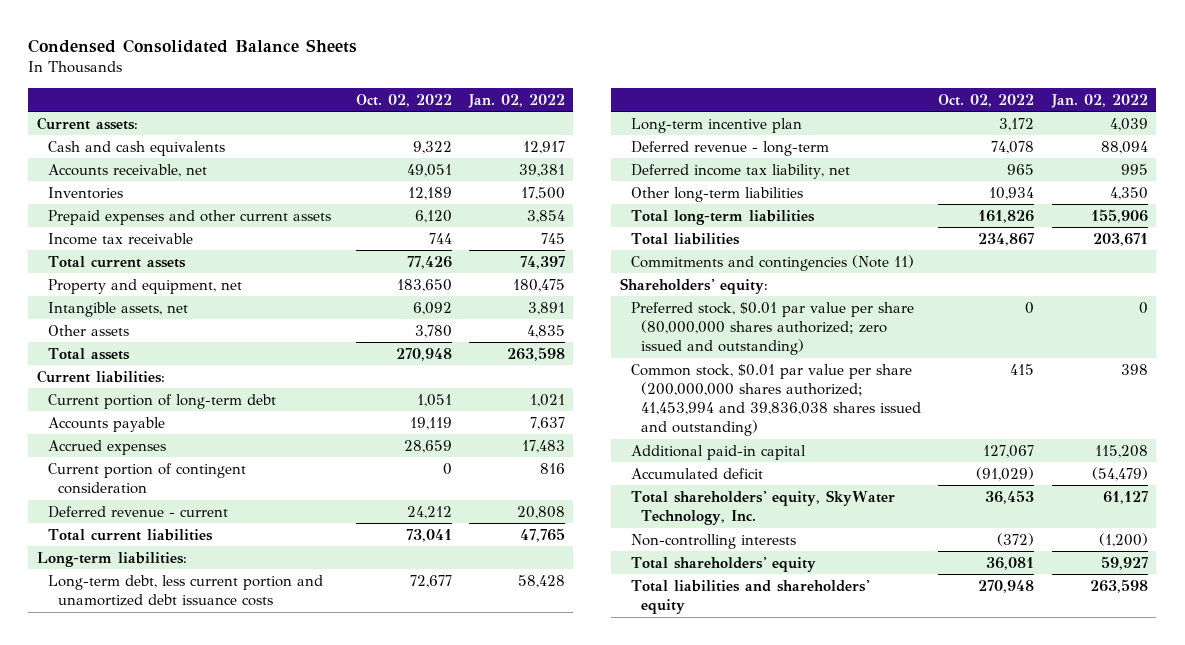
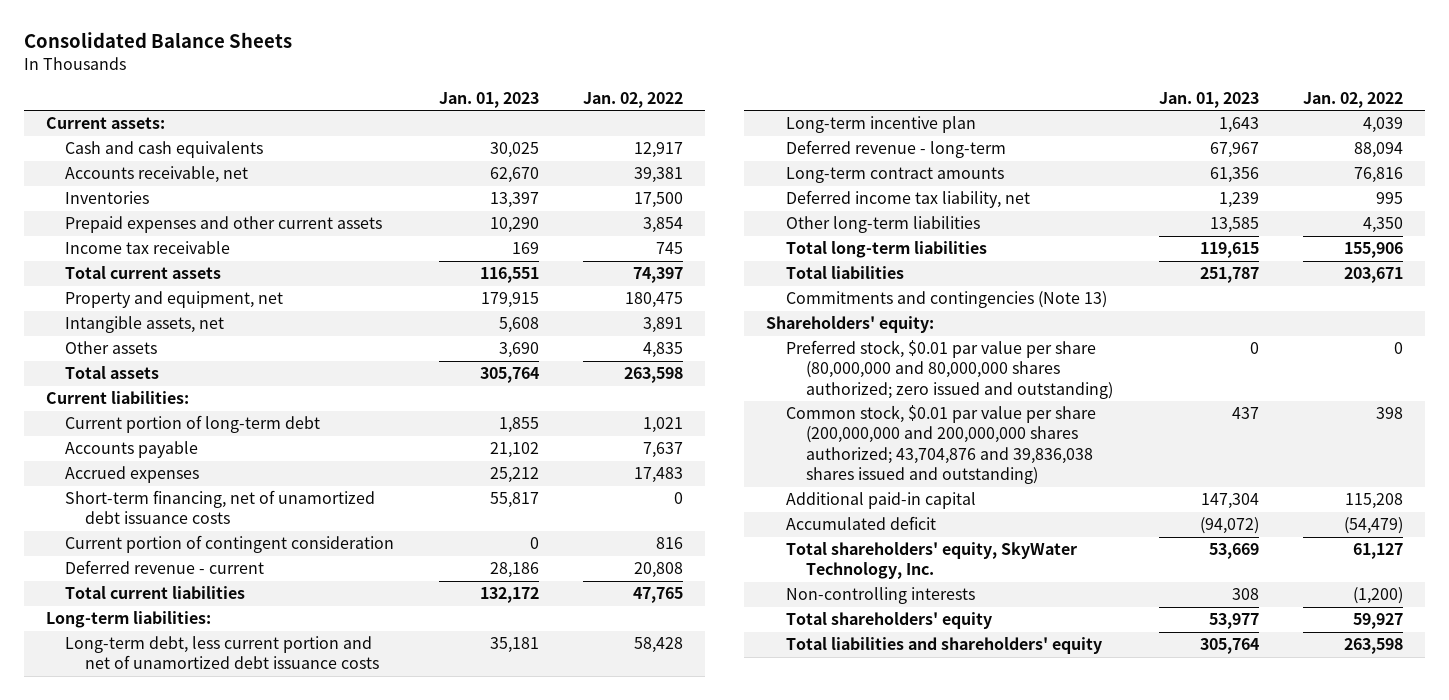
- Condensed Consolidated Balance Sheets
+ Consolidated Balance Sheets
- | Oct. 02, 2022 | Jan. 02, 2022
+ | Jan. 01, 2023 | Jan. 02, 2022
+ Short-term financing, net of unamortized debt issuance costs | 55,817 | 0
- Long-term debt, less current portion and unamortized debt issuance costs | 72,677 | 58,428
+ Long-term debt, less current portion and net of unamortized debt issuance costs | 35,181 | 58,428
+ Long-term contract amounts | 61,356 | 76,816
- Commitments and contingencies (Note 11)
+ Commitments and contingencies (Note 13)
- Preferred stock, $0.01 par value per share (80,000,000 shares authorized; zero issued and outstanding) | 0 | 0
- Common stock, $0.01 par value per share (200,000,000 shares authorized; 41,453,994 and 39,836,038 shares issued and outstanding) | 415 | 398
+ Preferred stock, $0.01 par value per share (80,000,000 and 80,000,000 shares authorized; zero issued and outstanding) | 0 | 0
+ Common stock, $0.01 par value per share (200,000,000 and 200,000,000 shares authorized; 43,704,876 and 39,836,038 shares issued and outstanding) | 437 | 398

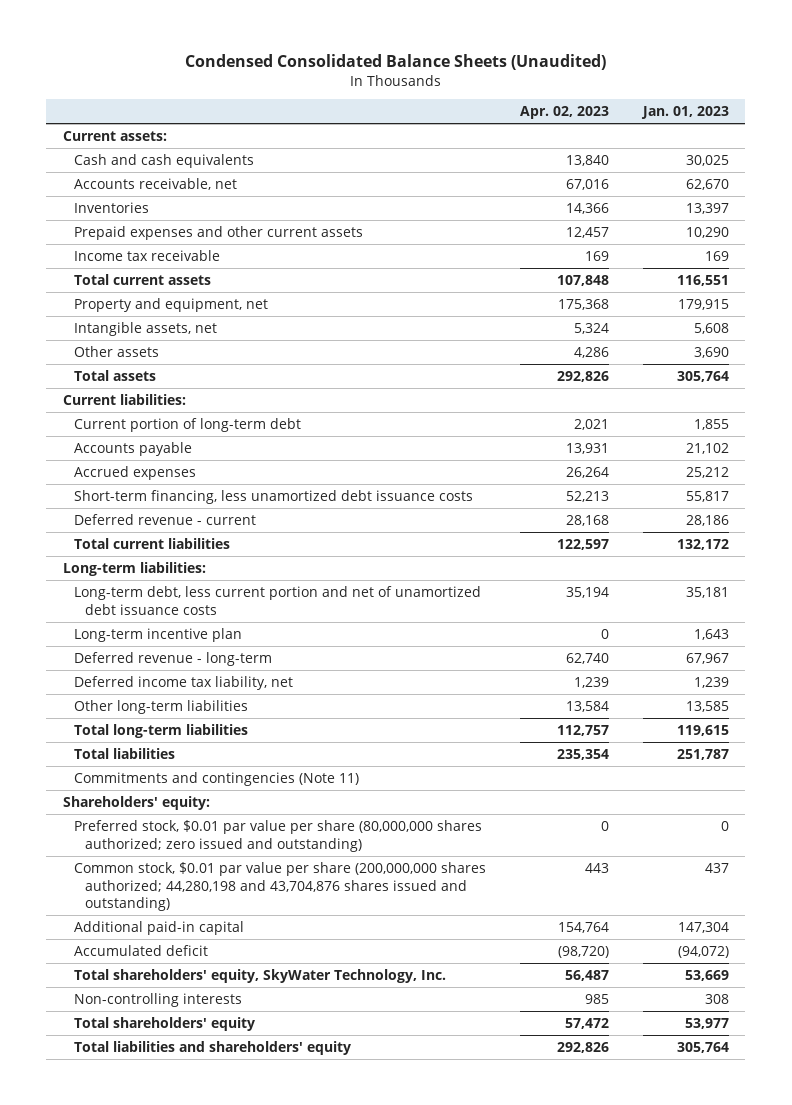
- Consolidated Balance Sheets
+ Condensed Consolidated Balance Sheets (Unaudited)
- | Jan. 01, 2023 | Jan. 02, 2022
+ | Apr. 02, 2023 | Jan. 01, 2023
- Short-term financing, net of unamortized debt issuance costs | 55,817 | 0
- Current portion of contingent consideration | 0 | 816
+ Short-term financing, less unamortized debt issuance costs | 52,213 | 55,817
- Long-term contract amounts | 61,356 | 76,816
- Commitments and contingencies (Note 13)
+ Commitments and contingencies (Note 11)
- Preferred stock, $0.01 par value per share (80,000,000 and 80,000,000 shares authorized; zero issued and outstanding) | 0 | 0
- Common stock, $0.01 par value per share (200,000,000 and 200,000,000 shares authorized; 43,704,876 and 39,836,038 shares issued and outstanding) | 437 | 398
+ Preferred stock, $0.01 par value per share (80,000,000 shares authorized; zero issued and outstanding) | 0 | 0
+ Common stock, $0.01 par value per share (200,000,000 shares authorized; 44,280,198 and 43,704,876 shares issued and outstanding) | 443 | 437

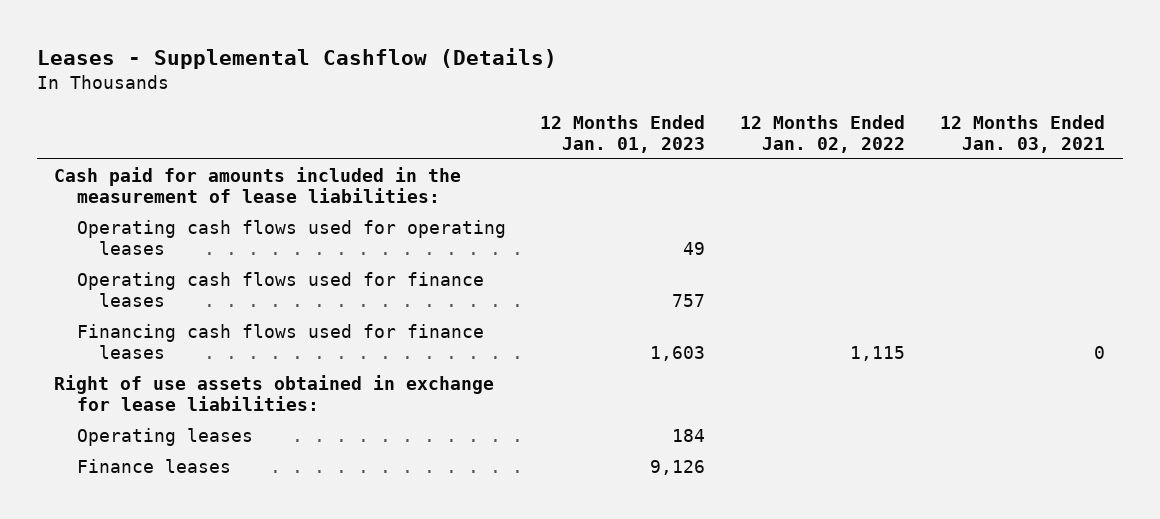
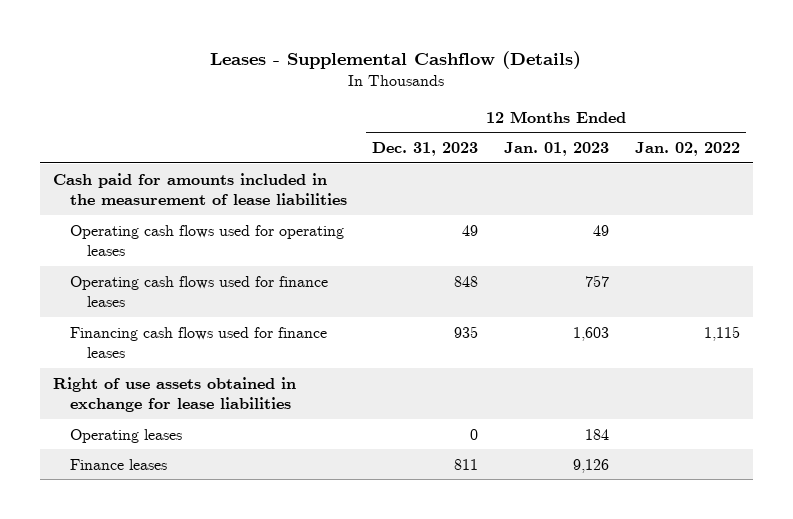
- | 12 Months Ended Jan. 01, 2023 | 12 Months Ended Jan. 02, 2022 | 12 Months Ended Jan. 03, 2021
+ | 12 Months Ended Dec. 31, 2023 | 12 Months Ended Jan. 01, 2023 | 12 Months Ended Jan. 02, 2022
- Cash paid for amounts included in the measurement of lease liabilities:
+ Cash paid for amounts included in the measurement of lease liabilities
- Right of use assets obtained in exchange for lease liabilities:
+ Right of use assets obtained in exchange for lease liabilities

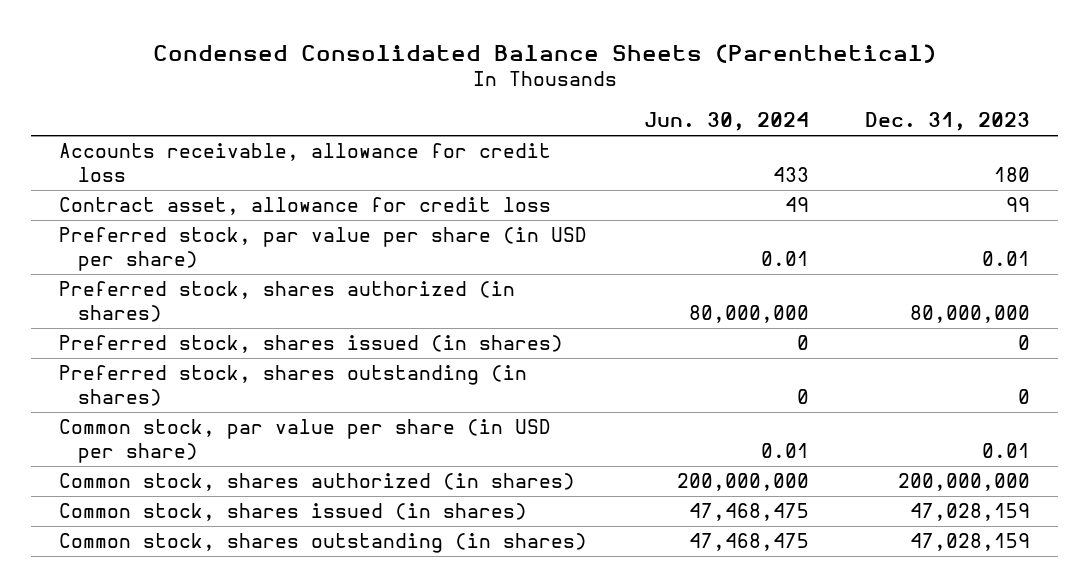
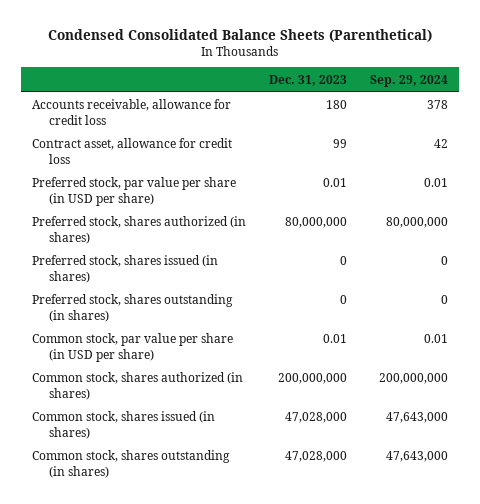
- | Jun. 30, 2024 | Dec. 31, 2023
+ | Dec. 31, 2023 | Sep. 29, 2024
- Common stock, shares issued (in shares) | 47,468,475 | 47,028,159
- Common stock, shares outstanding (in shares) | 47,468,475 | 47,028,159
+ Common stock, shares issued (in shares) | 47,028,000 | 47,643,000
+ Common stock, shares outstanding (in shares) | 47,028,000 | 47,643,000

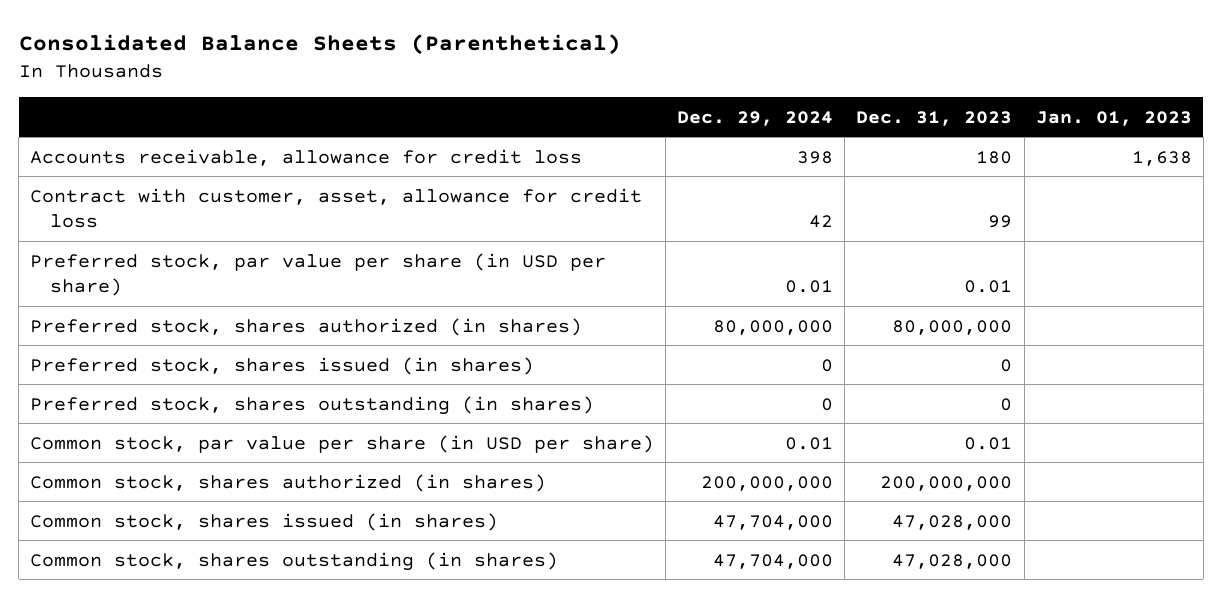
- Condensed Consolidated Balance Sheets (Parenthetical)
+ Consolidated Balance Sheets (Parenthetical)
- | Dec. 31, 2023 | Sep. 29, 2024
+ | Dec. 29, 2024 | Dec. 31, 2023 | Jan. 01, 2023
- Contract asset, allowance for credit loss | 99 | 42
+ Contract with customer, asset, allowance for credit loss | 42 | 99 |

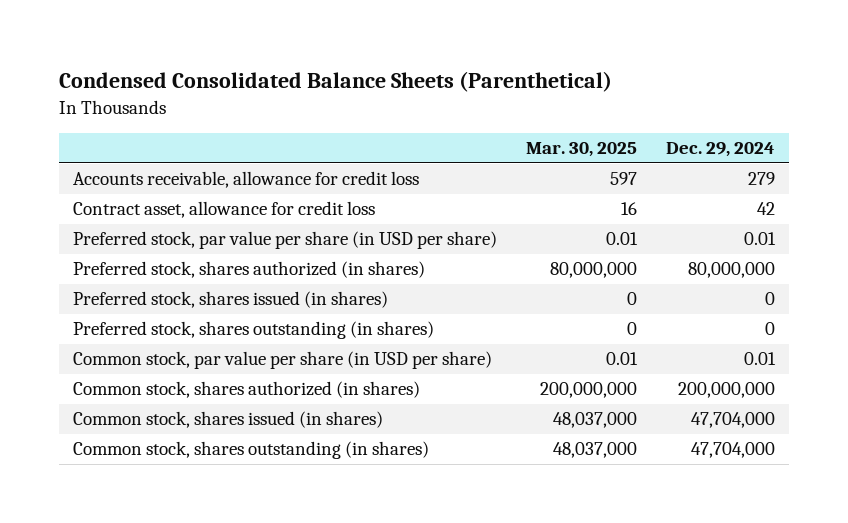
- Consolidated Balance Sheets (Parenthetical)
+ Condensed Consolidated Balance Sheets (Parenthetical)
- | Dec. 29, 2024 | Dec. 31, 2023 | Jan. 01, 2023
+ | Mar. 30, 2025 | Dec. 29, 2024
- Accounts receivable, allowance for credit loss | 398 | 180 | 1,638
- Contract with customer, asset, allowance for credit loss | 42 | 99 |
+ Accounts receivable, allowance for credit loss | 597 | 279
+ Contract asset, allowance for credit loss | 16 | 42

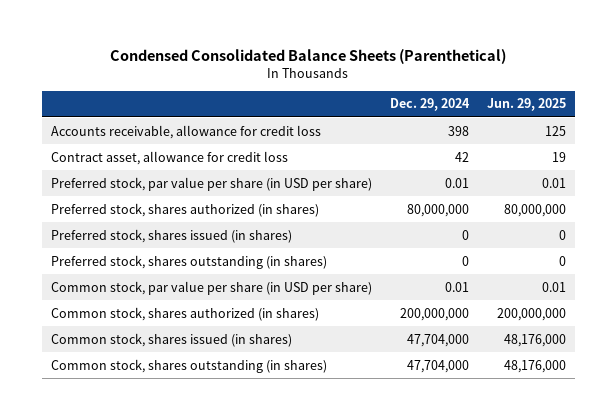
- | Mar. 30, 2025 | Dec. 29, 2024
+ | Dec. 29, 2024 | Jun. 29, 2025
- Accounts receivable, allowance for credit loss | 597 | 279
+ Accounts receivable, allowance for credit loss | 398 | 125

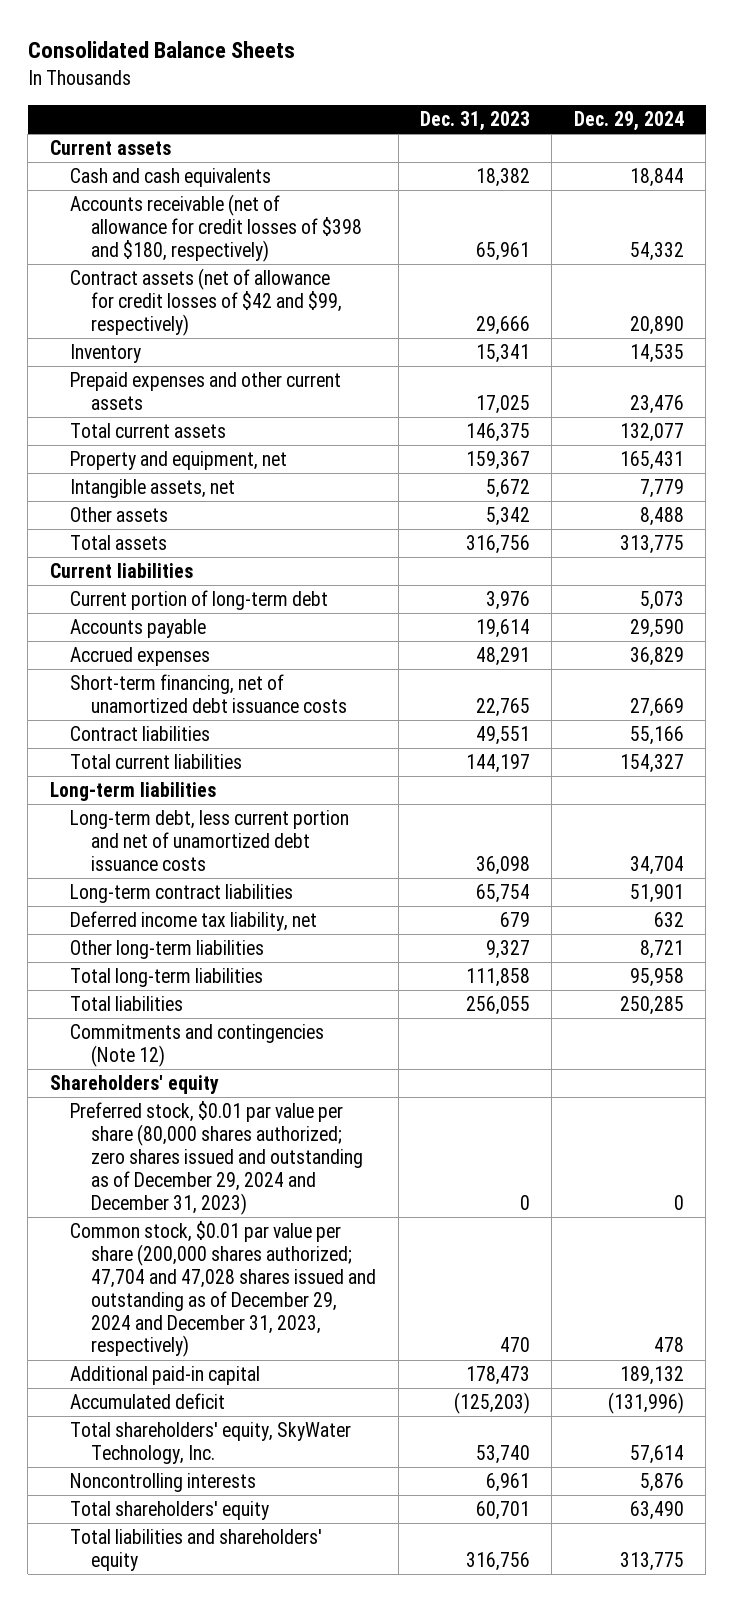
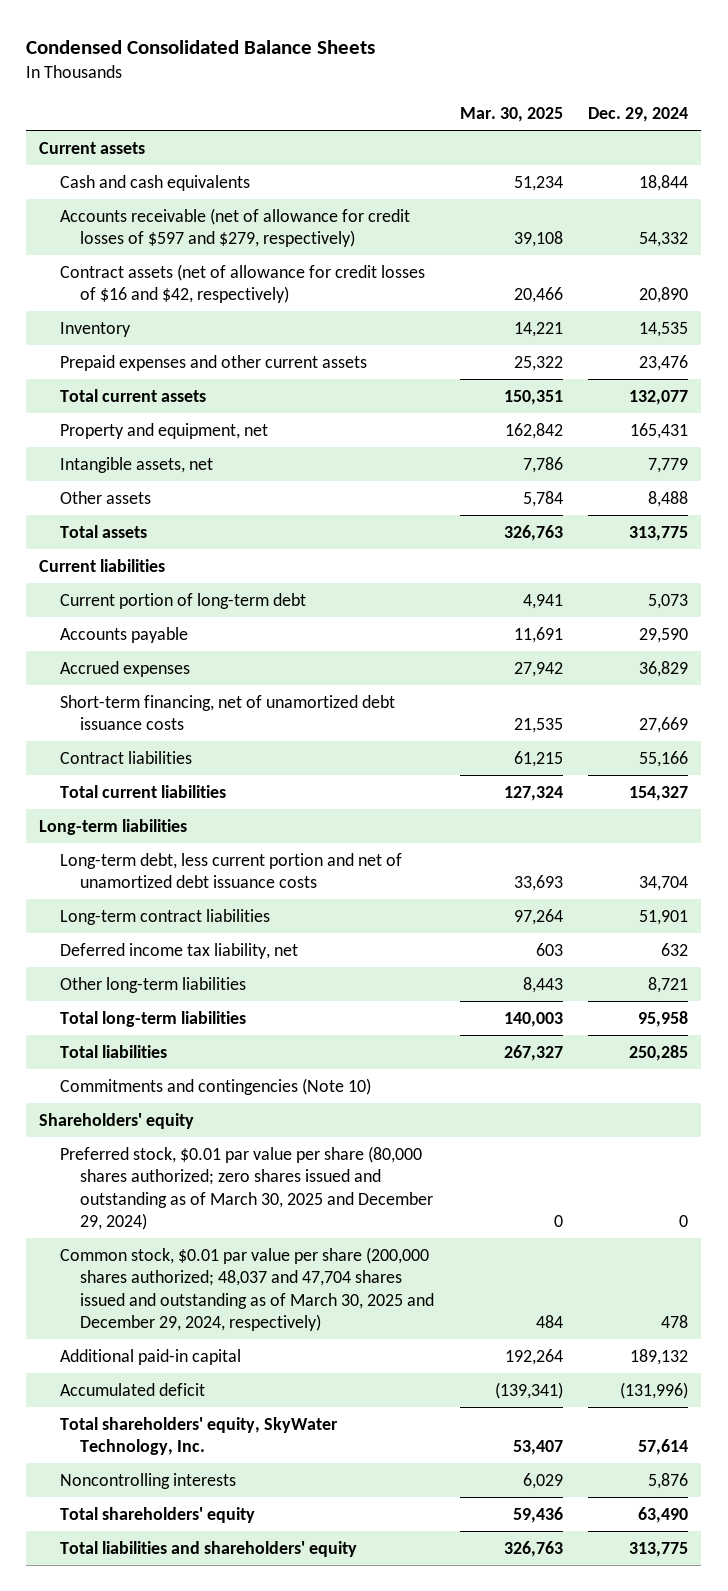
- Consolidated Balance Sheets
+ Condensed Consolidated Balance Sheets
- | Dec. 31, 2023 | Dec. 29, 2024
+ | Mar. 30, 2025 | Dec. 29, 2024
- Accounts receivable (net of allowance for credit losses of $398 and $180, respectively) | 65,961 | 54,332
- Contract assets (net of allowance for credit losses of $42 and $99, respectively) | 29,666 | 20,890
+ Accounts receivable (net of allowance for credit losses of $597 and $279, respectively) | 39,108 | 54,332
+ Contract assets (net of allowance for credit losses of $16 and $42, respectively) | 20,466 | 20,890
- Commitments and contingencies (Note 12)
+ Commitments and contingencies (Note 10)
- Preferred stock, $0.01 par value per share (80,000 shares authorized; zero shares issued and outstanding as of December 29, 2024 and December 31, 2023) | 0 | 0
- Common stock, $0.01 par value per share (200,000 shares authorized; 47,704 and 47,028 shares issued and outstanding as of December 29, 2024 and December 31, 2023, respectively) | 470 | 478
+ Preferred stock, $0.01 par value per share (80,000 shares authorized; zero shares issued and outstanding as of March 30, 2025 and December 29, 2024) | 0 | 0
+ Common stock, $0.01 par value per share (200,000 shares authorized; 48,037 and 47,704 shares issued and outstanding as of March 30, 2025 and December 29, 2024, respectively) | 484 | 478

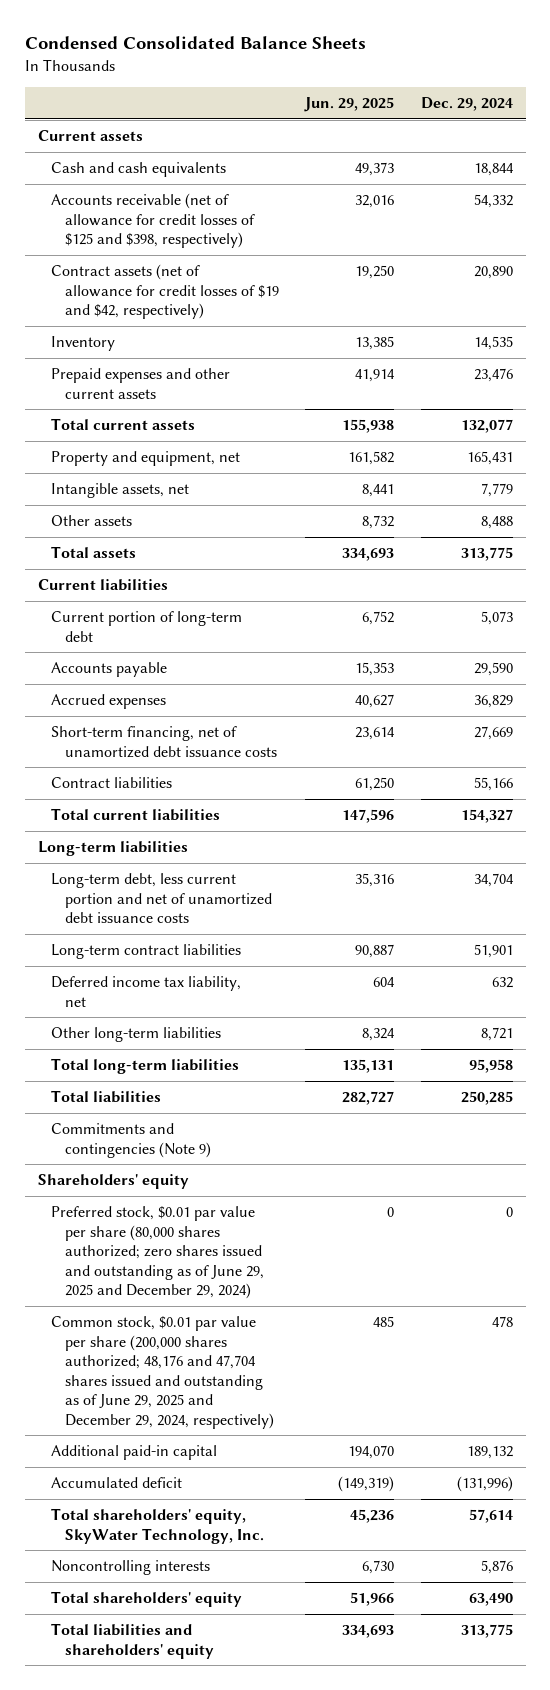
- | Mar. 30, 2025 | Dec. 29, 2024
+ | Jun. 29, 2025 | Dec. 29, 2024
- Accounts receivable (net of allowance for credit losses of $597 and $279, respectively) | 39,108 | 54,332
- Contract assets (net of allowance for credit losses of $16 and $42, respectively) | 20,466 | 20,890
+ Accounts receivable (net of allowance for credit losses of $125 and $398, respectively) | 32,016 | 54,332
+ Contract assets (net of allowance for credit losses of $19 and $42, respectively) | 19,250 | 20,890
- Commitments and contingencies (Note 10)
+ Commitments and contingencies (Note 9)
- Preferred stock, $0.01 par value per share (80,000 shares authorized; zero shares issued and outstanding as of March 30, 2025 and December 29, 2024) | 0 | 0
- Common stock, $0.01 par value per share (200,000 shares authorized; 48,037 and 47,704 shares issued and outstanding as of March 30, 2025 and December 29, 2024, respectively) | 484 | 478
+ Preferred stock, $0.01 par value per share (80,000 shares authorized; zero shares issued and outstanding as of June 29, 2025 and December 29, 2024) | 0 | 0
+ Common stock, $0.01 par value per share (200,000 shares authorized; 48,176 and 47,704 shares issued and outstanding as of June 29, 2025 and December 29, 2024, respectively) | 485 | 478

